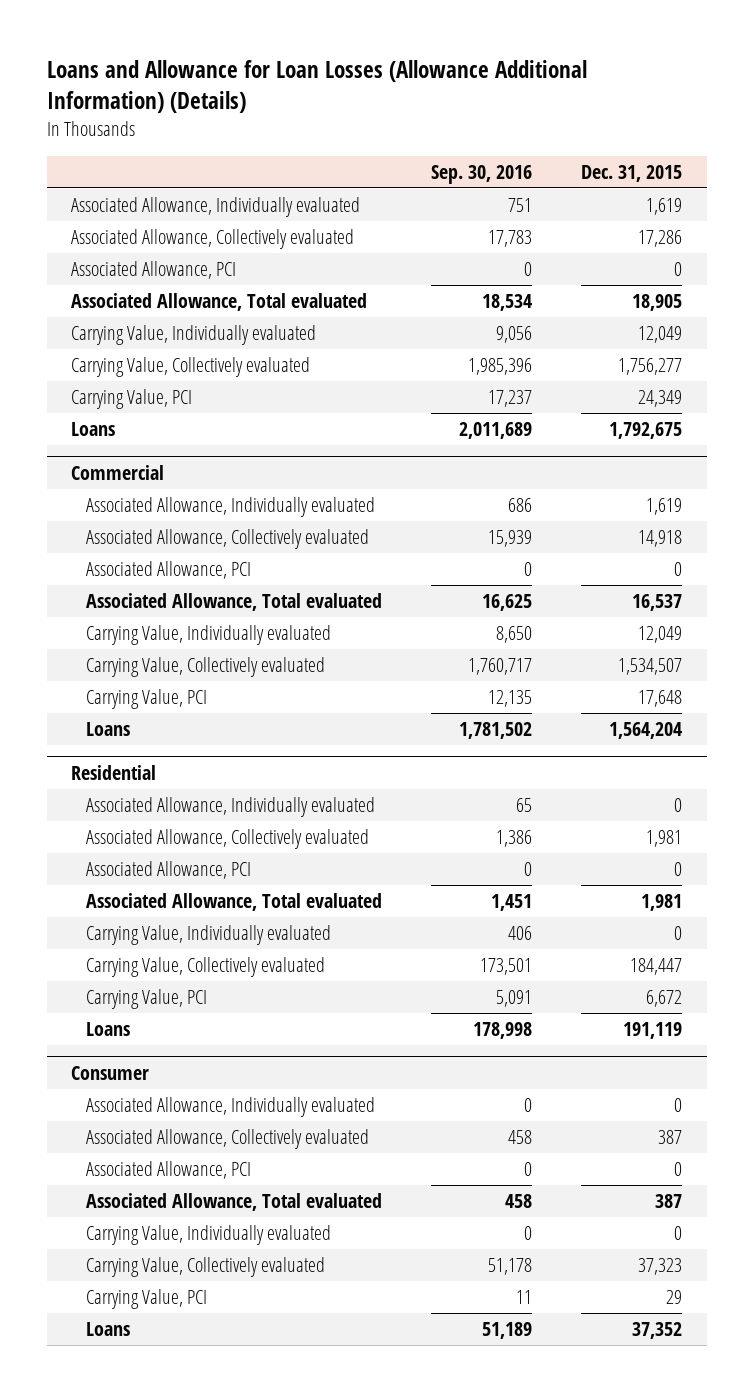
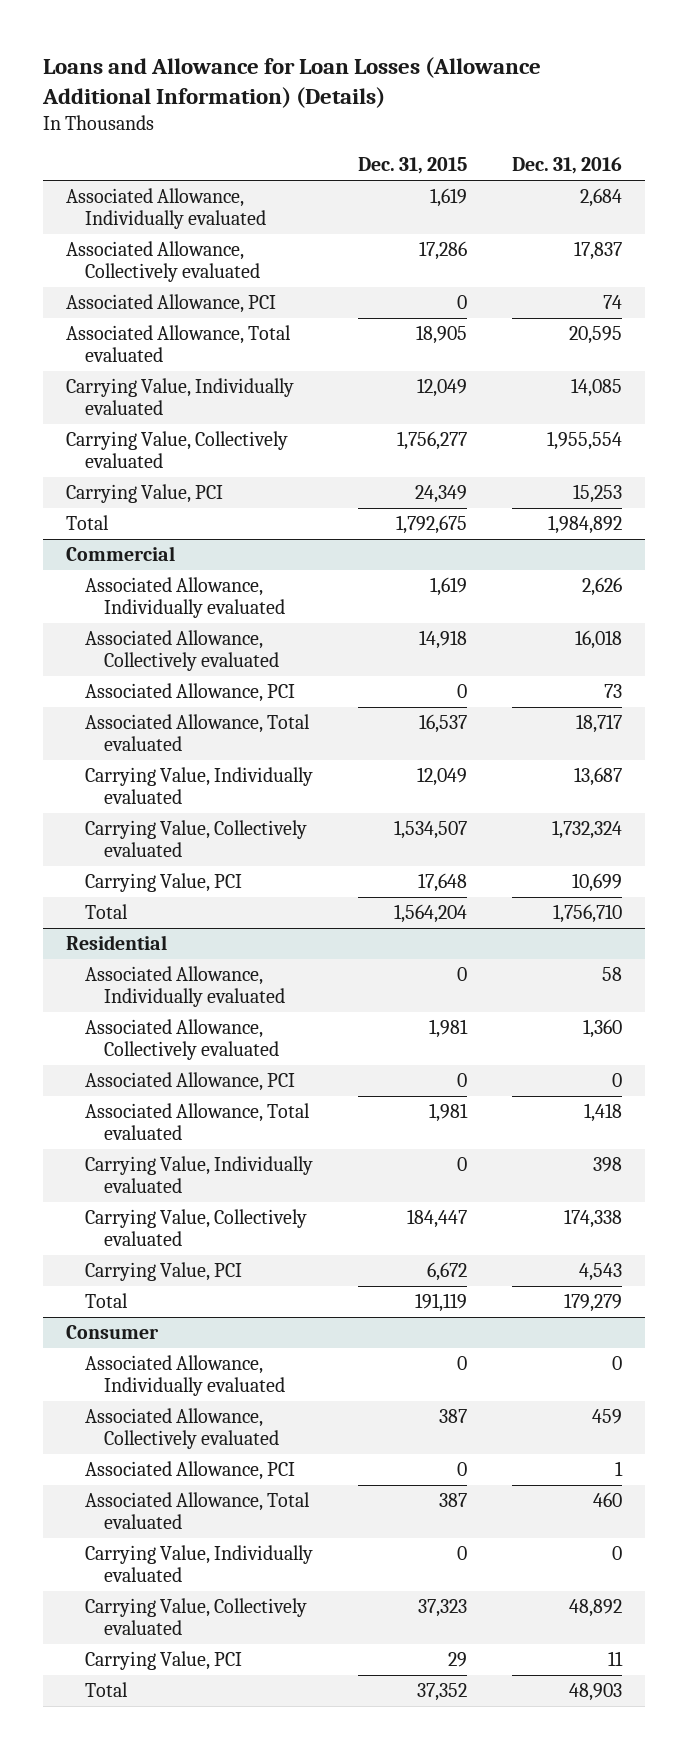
- | Sep. 30, 2016 | Dec. 31, 2015
+ | Dec. 31, 2015 | Dec. 31, 2016
- Loans | 2,011,689 | 1,792,675
+ Total | 1,792,675 | 1,984,892
@ Commercial
- Loans | 1,781,502 | 1,564,204
+ Total | 1,564,204 | 1,756,710
@ Residential
- Loans | 178,998 | 191,119
+ Total | 191,119 | 179,279
@ Consumer
- Loans | 51,189 | 37,352
+ Total | 37,352 | 48,903

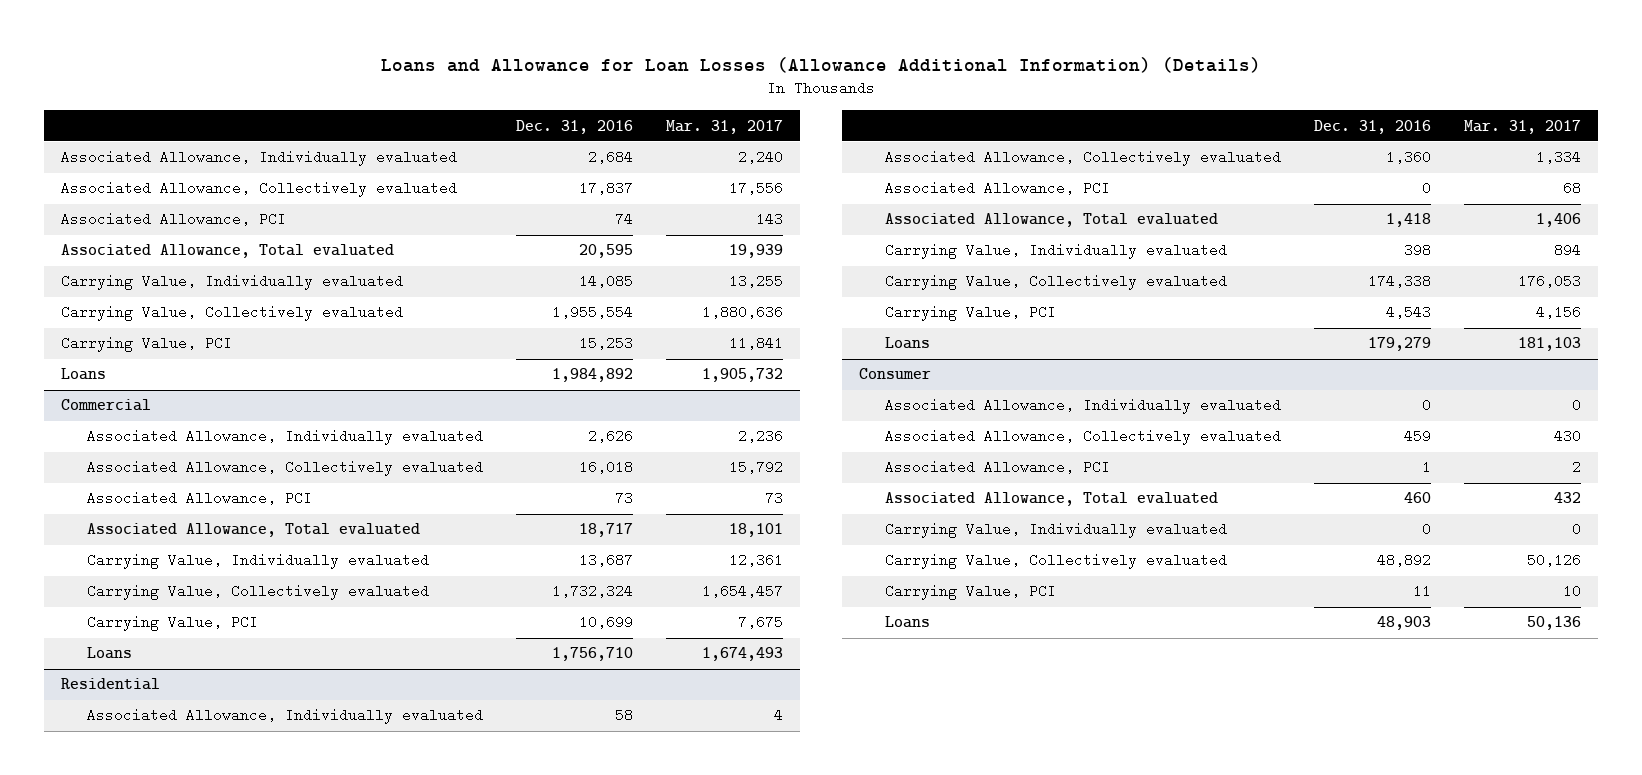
- | Dec. 31, 2015 | Dec. 31, 2016
+ | Dec. 31, 2016 | Mar. 31, 2017
- Total | 1,792,675 | 1,984,892
+ Loans | 1,984,892 | 1,905,732
@ Commercial
- Total | 1,564,204 | 1,756,710
+ Loans | 1,756,710 | 1,674,493
@ Residential
- Total | 191,119 | 179,279
+ Loans | 179,279 | 181,103
@ Consumer
- Total | 37,352 | 48,903
+ Loans | 48,903 | 50,136

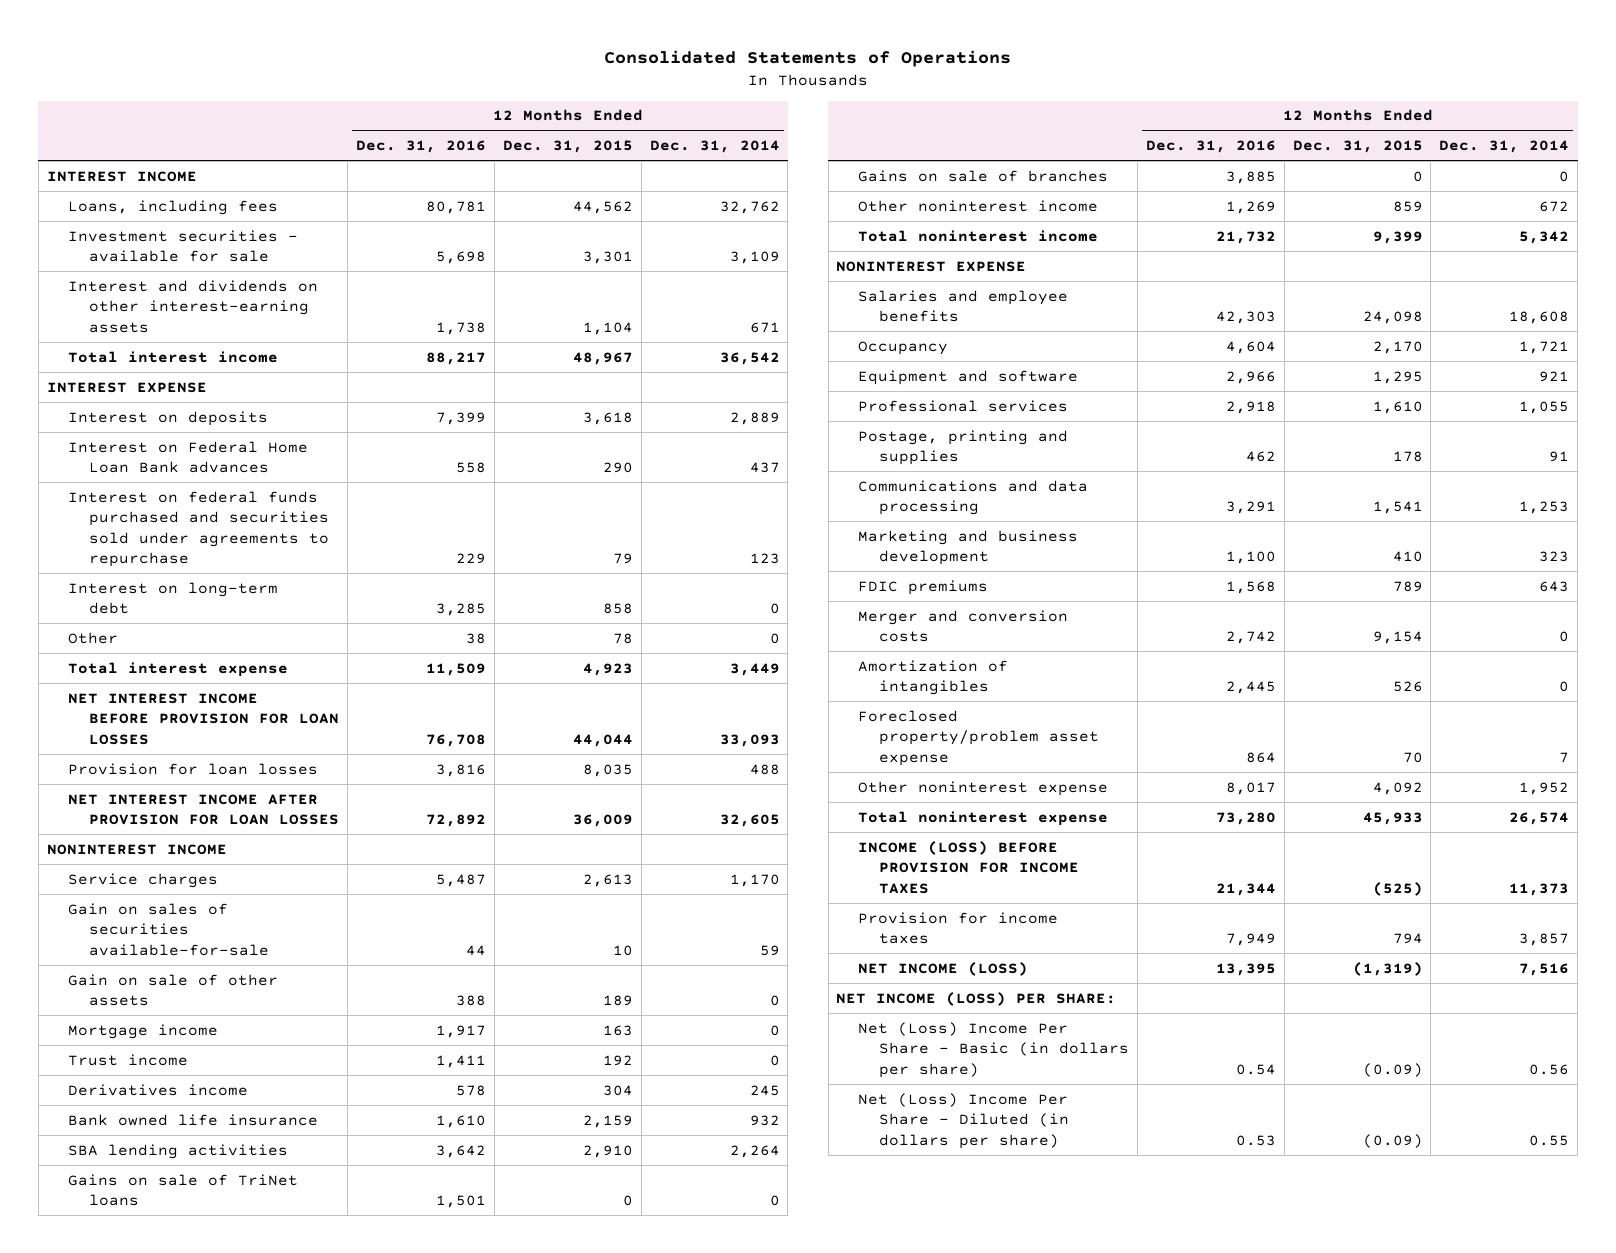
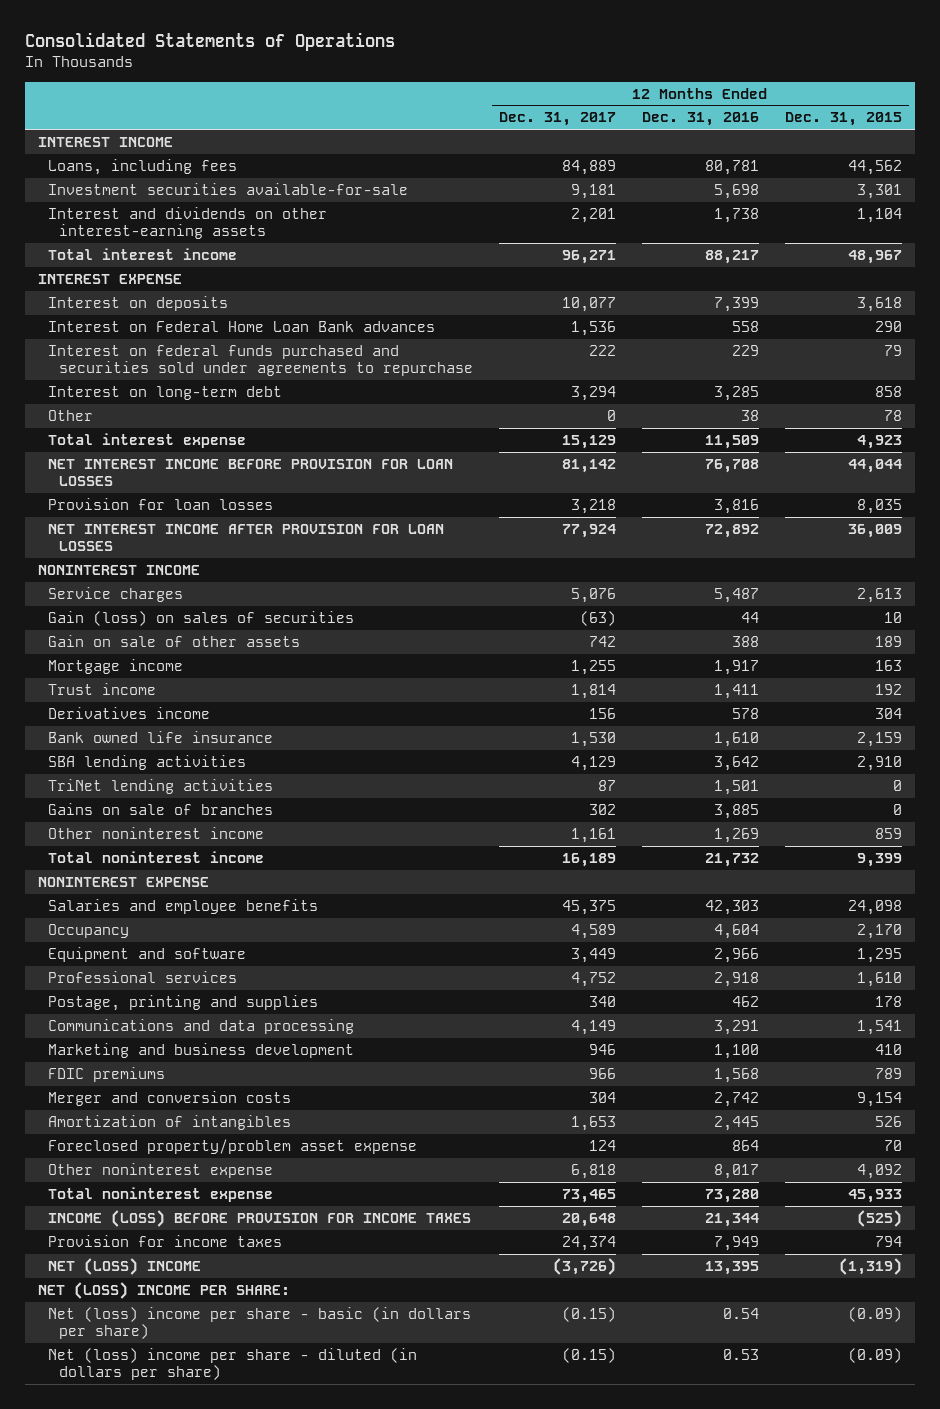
- | 12 Months Ended Dec. 31, 2016 | 12 Months Ended Dec. 31, 2015 | 12 Months Ended Dec. 31, 2014
+ | 12 Months Ended Dec. 31, 2017 | 12 Months Ended Dec. 31, 2016 | 12 Months Ended Dec. 31, 2015
- Investment securities - available for sale | 5,698 | 3,301 | 3,109
+ Investment securities available-for-sale | 9,181 | 5,698 | 3,301
- Gain on sales of securities available-for-sale | 44 | 10 | 59
+ Gain (loss) on sales of securities | (63) | 44 | 10
- Gains on sale of TriNet loans | 1,501 | 0 | 0
+ TriNet lending activities | 87 | 1,501 | 0
- NET INCOME (LOSS) | 13,395 | (1,319) | 7,516
- NET INCOME (LOSS) PER SHARE:
- Net (Loss) Income Per Share - Basic (in dollars per share) | 0.54 | (0.09) | 0.56
- Net (Loss) Income Per Share - Diluted (in dollars per share) | 0.53 | (0.09) | 0.55
+ NET (LOSS) INCOME | (3,726) | 13,395 | (1,319)
+ NET (LOSS) INCOME PER SHARE:
+ Net (loss) income per share - basic (in dollars per share) | (0.15) | 0.54 | (0.09)
+ Net (loss) income per share - diluted (in dollars per share) | (0.15) | 0.53 | (0.09)

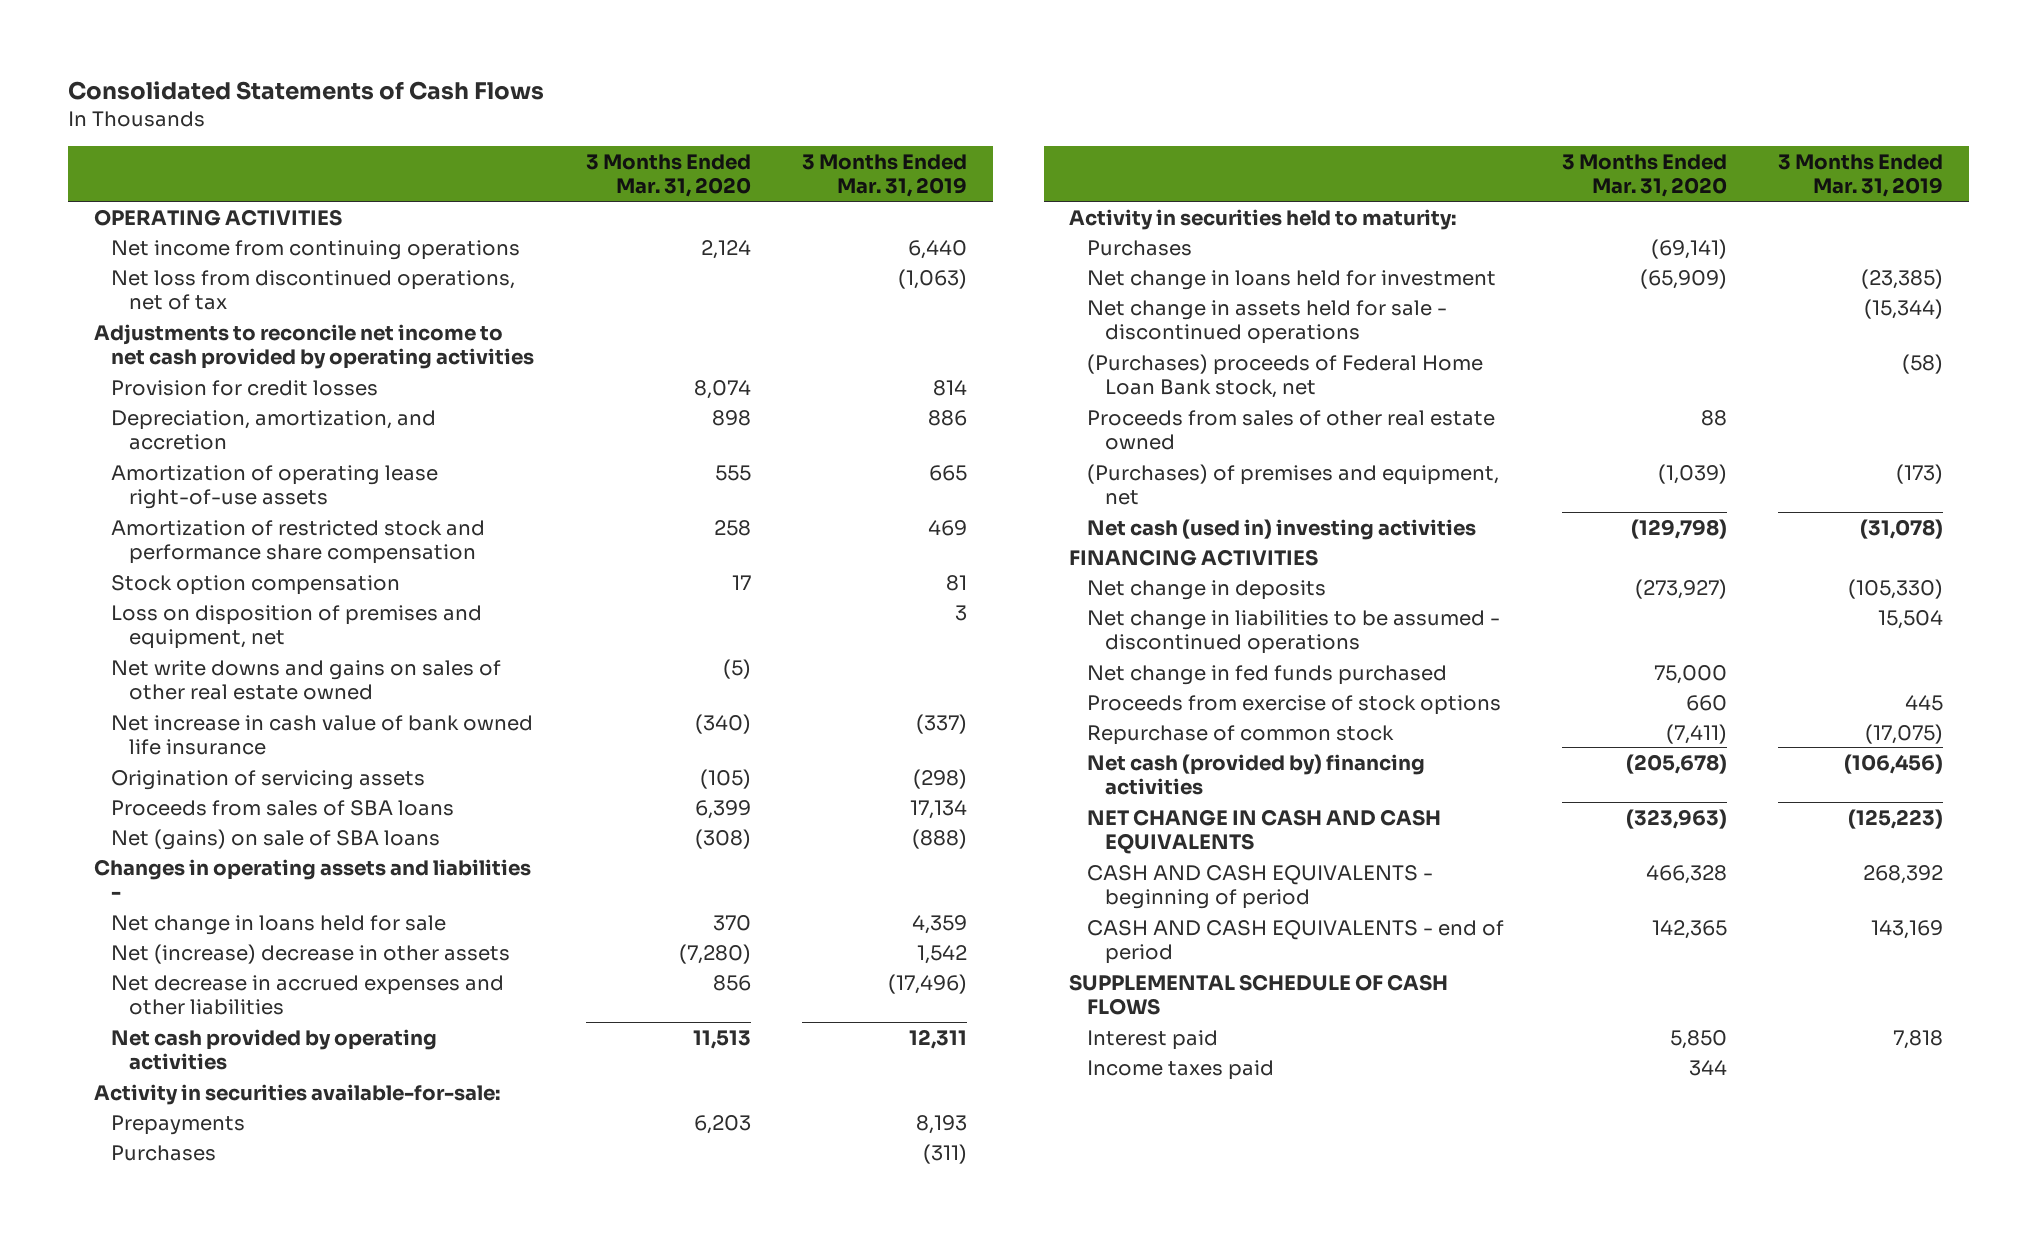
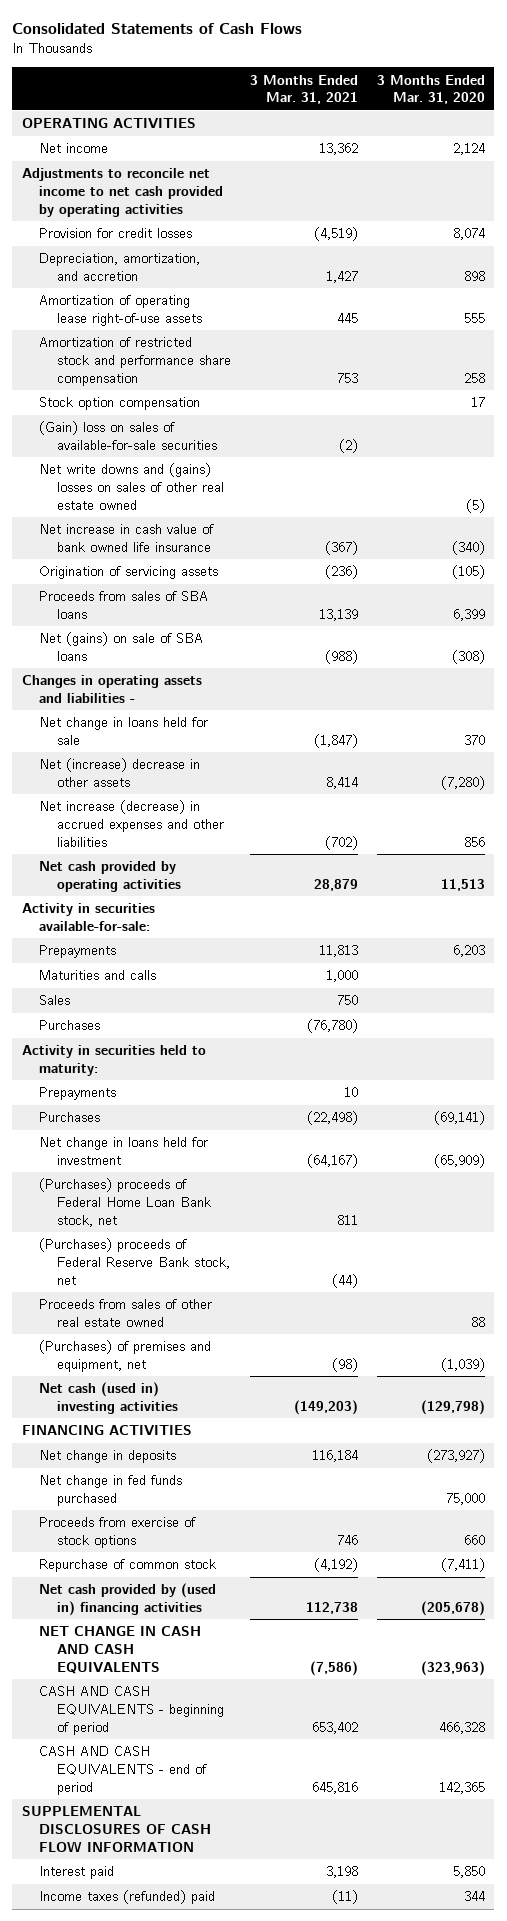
- | 3 Months Ended Mar. 31, 2020 | 3 Months Ended Mar. 31, 2019
+ | 3 Months Ended Mar. 31, 2021 | 3 Months Ended Mar. 31, 2020
- Net income from continuing operations | 2,124 | 6,440
- Net loss from discontinued operations, net of tax | | (1,063)
+ Net income | 13,362 | 2,124
- Loss on disposition of premises and equipment, net | | 3
- Net write downs and gains on sales of other real estate owned | (5) |
+ (Gain) loss on sales of available-for-sale securities | (2) |
+ Net write downs and (gains) losses on sales of other real estate owned | | (5)
- Net decrease in accrued expenses and other liabilities | 856 | (17,496)
+ Net increase (decrease) in accrued expenses and other liabilities | (702) | 856
+ Maturities and calls | 1,000 |
+ Sales | 750 |
+ Prepayments | 10 |
- Net change in assets held for sale - discontinued operations | | (15,344)
+ (Purchases) proceeds of Federal Reserve Bank stock, net | (44) |
- Net change in liabilities to be assumed - discontinued operations | | 15,504
- Net cash (provided by) financing activities | (205,678) | (106,456)
+ Net cash provided by (used in) financing activities | 112,738 | (205,678)
- SUPPLEMENTAL SCHEDULE OF CASH FLOWS
+ SUPPLEMENTAL DISCLOSURES OF CASH FLOW INFORMATION
- Income taxes paid | 344 |
+ Income taxes (refunded) paid | (11) | 344

